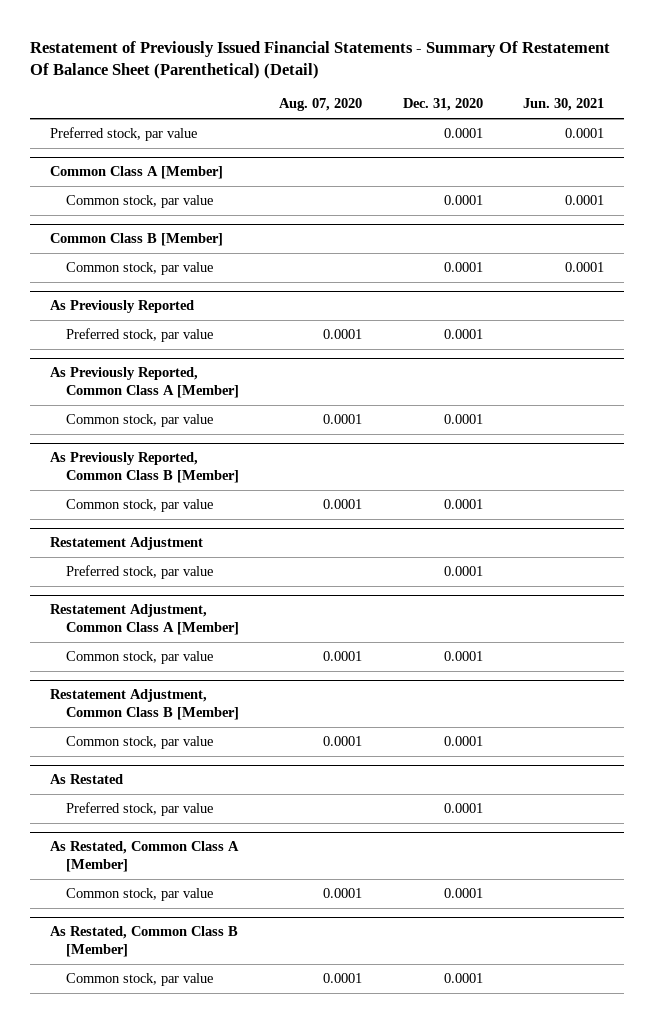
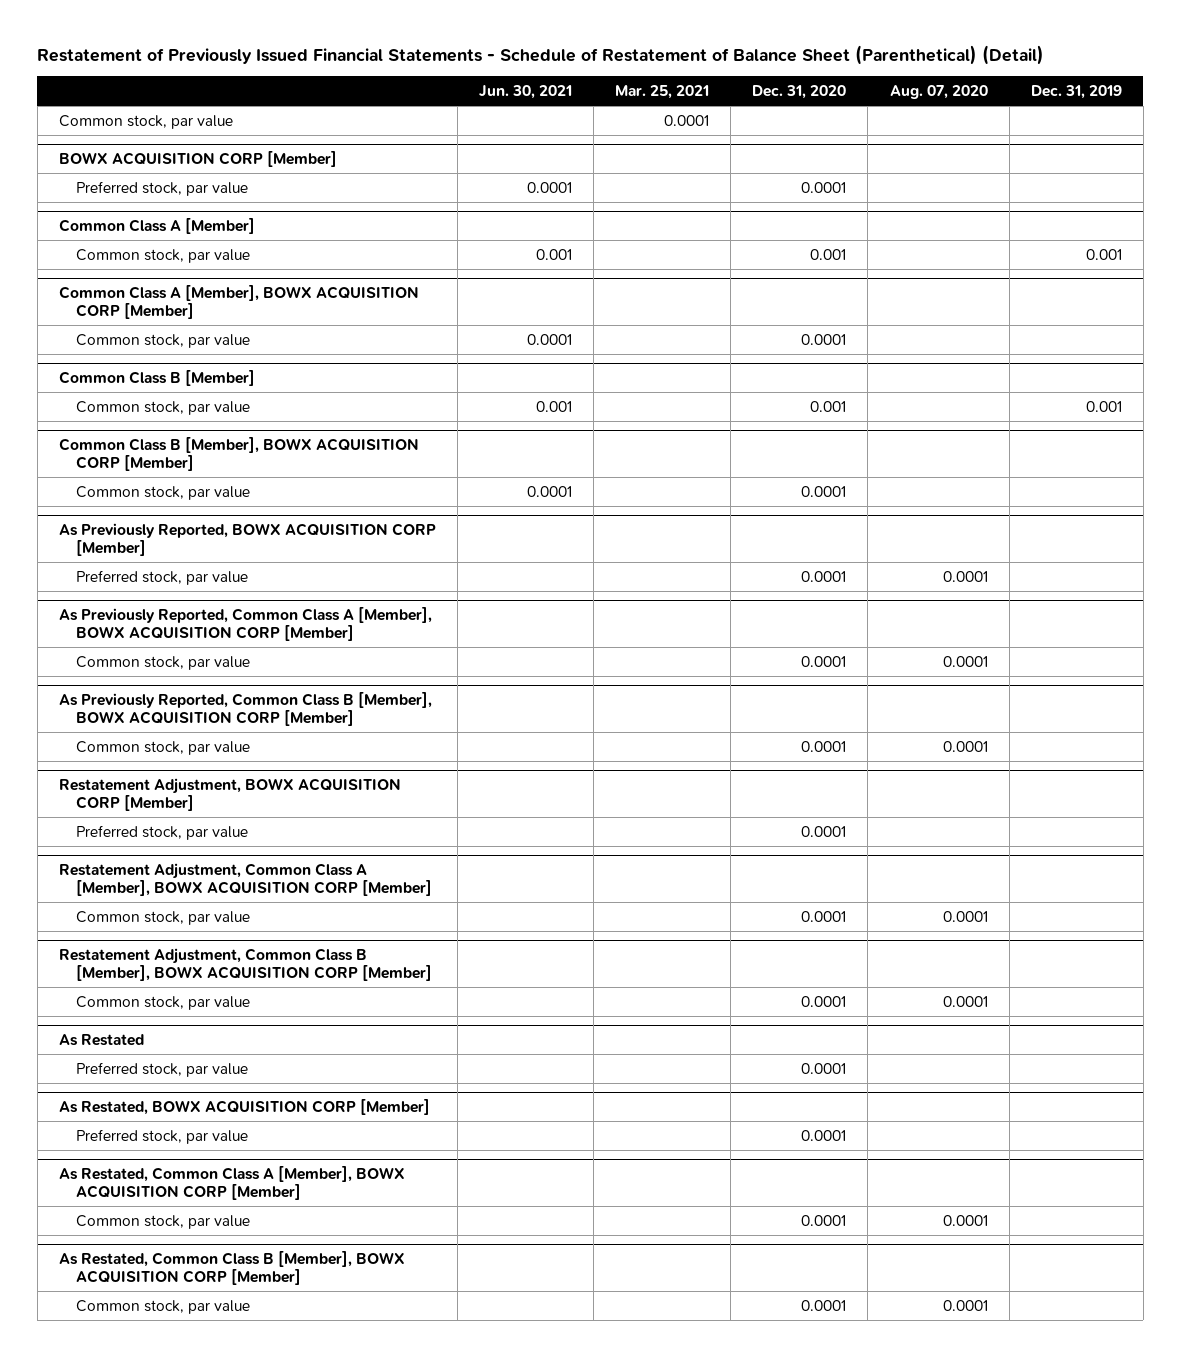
- Restatement of Previously Issued Financial Statements - Summary Of Restatement Of Balance Sheet (Parenthetical) (Detail)
+ Restatement of Previously Issued Financial Statements - Schedule of Restatement of Balance Sheet (Parenthetical) (Detail)
- | Aug. 07, 2020 | Dec. 31, 2020 | Jun. 30, 2021
+ | Jun. 30, 2021 | Mar. 25, 2021 | Dec. 31, 2020 | Aug. 07, 2020 | Dec. 31, 2019
+ Common stock, par value | | 0.0001 | | |
+ BOWX ACQUISITION CORP [Member]
@ Common Class A [Member]
+ Common stock, par value | 0.001 | | 0.001 | | 0.001
+ Common Class A [Member], BOWX ACQUISITION CORP [Member]
@ Common Class B [Member]
+ Common stock, par value | 0.001 | | 0.001 | | 0.001
+ Common Class B [Member], BOWX ACQUISITION CORP [Member]
- As Previously Reported
+ As Previously Reported, BOWX ACQUISITION CORP [Member]
- As Previously Reported, Common Class A [Member]
+ As Previously Reported, Common Class A [Member], BOWX ACQUISITION CORP [Member]
- As Previously Reported, Common Class B [Member]
+ As Previously Reported, Common Class B [Member], BOWX ACQUISITION CORP [Member]
- Restatement Adjustment
+ Restatement Adjustment, BOWX ACQUISITION CORP [Member]
- Restatement Adjustment, Common Class A [Member]
+ Restatement Adjustment, Common Class A [Member], BOWX ACQUISITION CORP [Member]
- Restatement Adjustment, Common Class B [Member]
+ Restatement Adjustment, Common Class B [Member], BOWX ACQUISITION CORP [Member]
- As Restated, Common Class A [Member]
+ As Restated, BOWX ACQUISITION CORP [Member]
+ Preferred stock, par value | | | 0.0001 | |
+ As Restated, Common Class A [Member], BOWX ACQUISITION CORP [Member]
- As Restated, Common Class B [Member]
+ As Restated, Common Class B [Member], BOWX ACQUISITION CORP [Member]

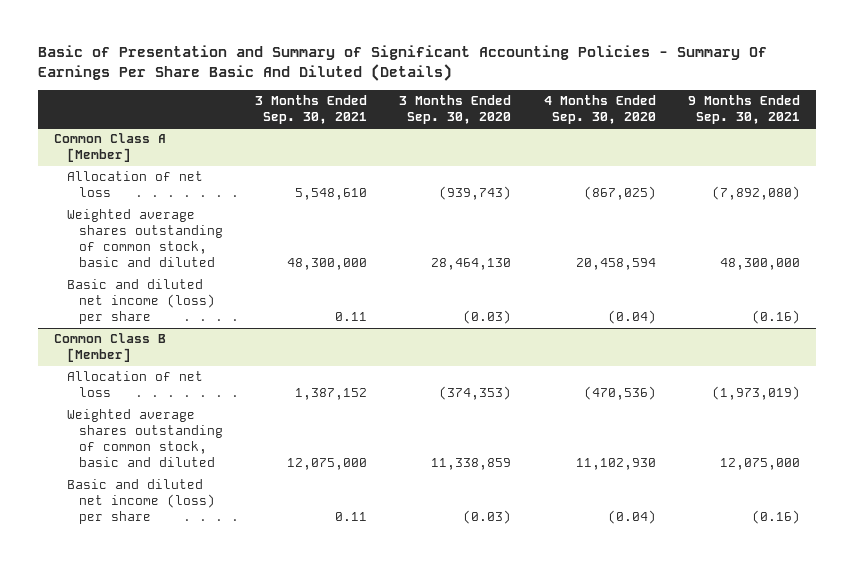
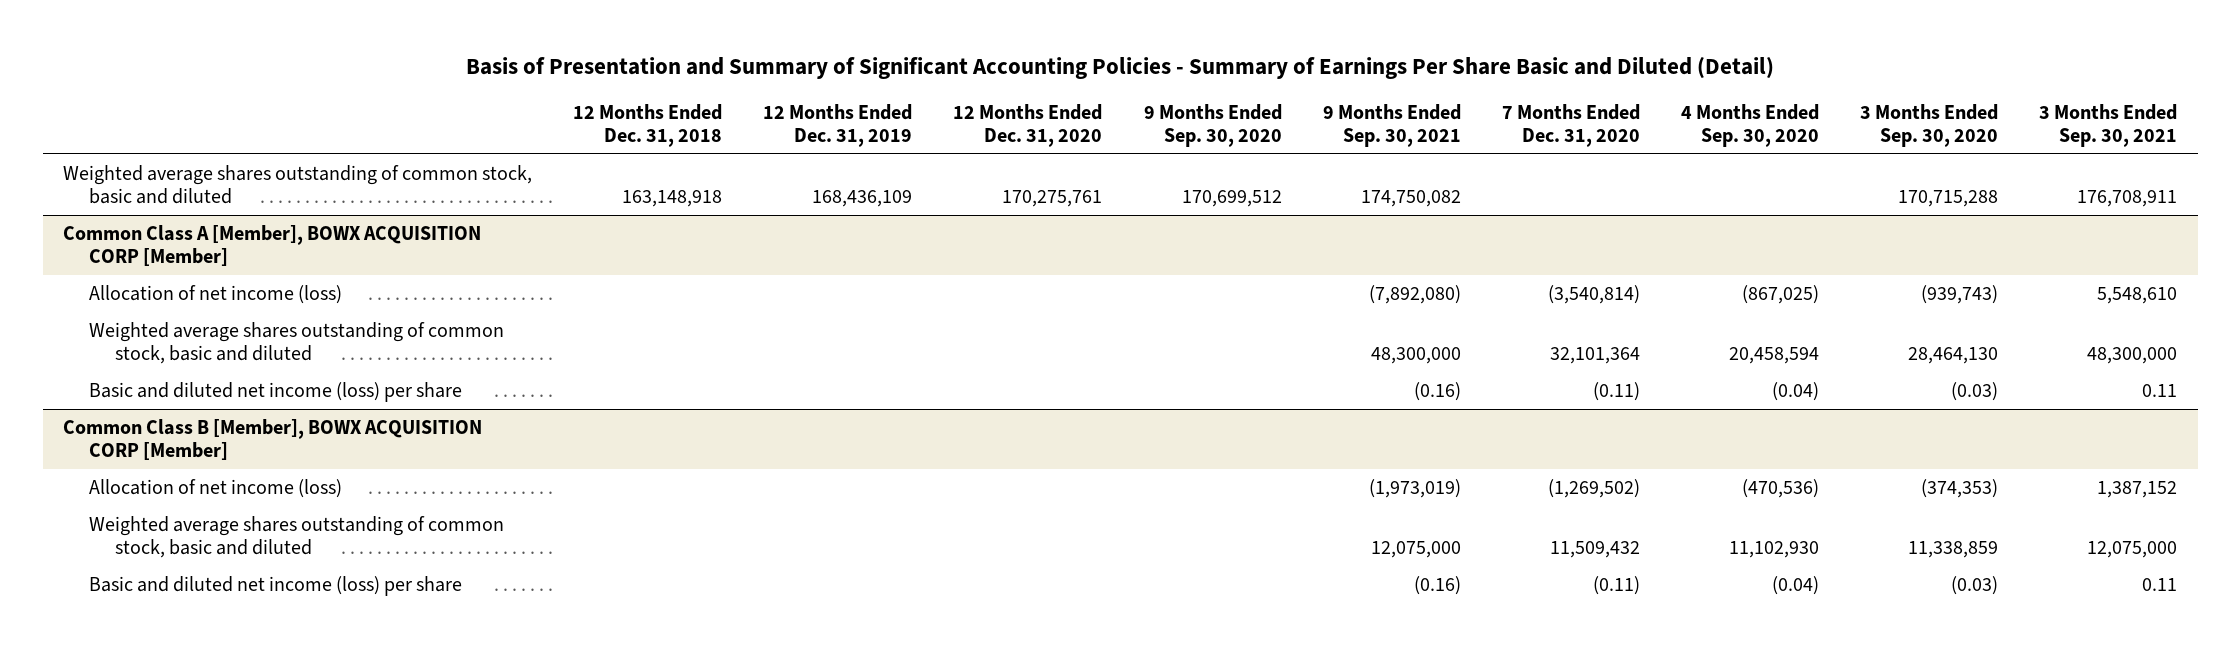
- Basic of Presentation and Summary of Significant Accounting Policies - Summary Of Earnings Per Share Basic And Diluted (Details)
+ Basis of Presentation and Summary of Significant Accounting Policies - Summary of Earnings Per Share Basic and Diluted (Detail)
- | 3 Months Ended Sep. 30, 2021 | 3 Months Ended Sep. 30, 2020 | 4 Months Ended Sep. 30, 2020 | 9 Months Ended Sep. 30, 2021
+ | 12 Months Ended Dec. 31, 2018 | 12 Months Ended Dec. 31, 2019 | 12 Months Ended Dec. 31, 2020 | 9 Months Ended Sep. 30, 2020 | 9 Months Ended Sep. 30, 2021 | 7 Months Ended Dec. 31, 2020 | 4 Months Ended Sep. 30, 2020 | 3 Months Ended Sep. 30, 2020 | 3 Months Ended Sep. 30, 2021
- Common Class A [Member]
- Allocation of net loss | 5,548,610 | (939,743) | (867,025) | (7,892,080)
+ Weighted average shares outstanding of common stock, basic and diluted | 163,148,918 | 168,436,109 | 170,275,761 | 170,699,512 | 174,750,082 | | | 170,715,288 | 176,708,911
+ Common Class A [Member], BOWX ACQUISITION CORP [Member]
+ Allocation of net income (loss) | | | | | (7,892,080) | (3,540,814) | (867,025) | (939,743) | 5,548,610
- Common Class B [Member]
- Allocation of net loss | 1,387,152 | (374,353) | (470,536) | (1,973,019)
+ Common Class B [Member], BOWX ACQUISITION CORP [Member]
+ Allocation of net income (loss) | | | | | (1,973,019) | (1,269,502) | (470,536) | (374,353) | 1,387,152

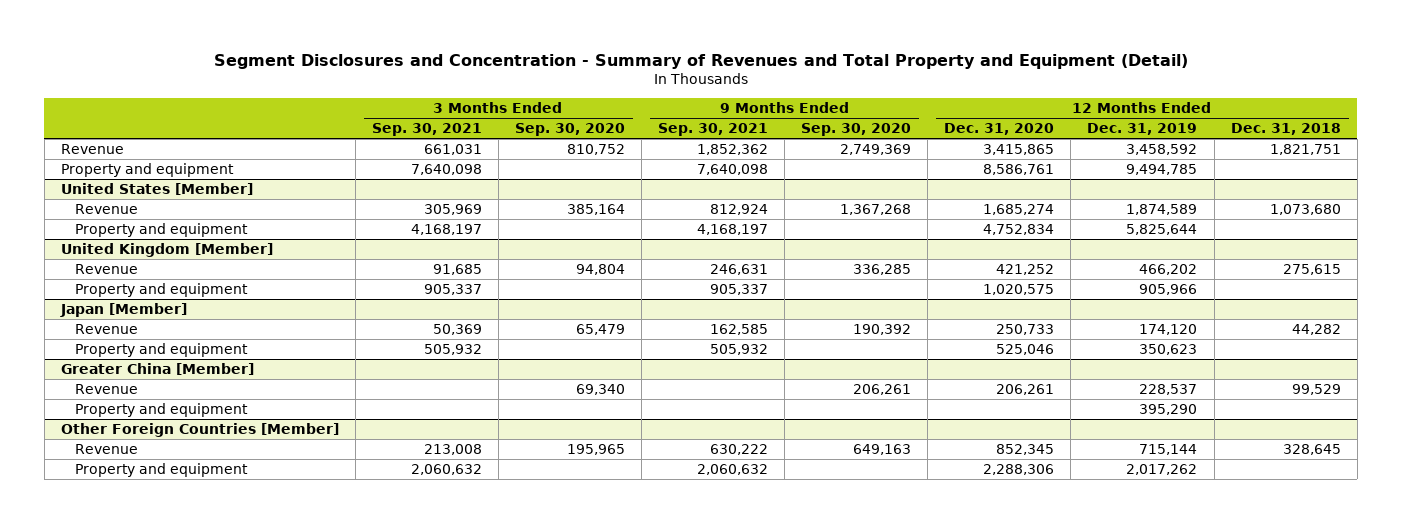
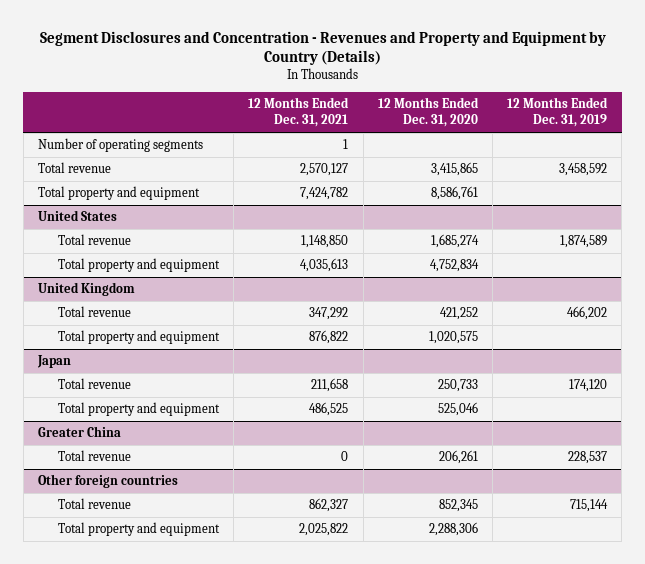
- Segment Disclosures and Concentration - Summary of Revenues and Total Property and Equipment (Detail)
+ Segment Disclosures and Concentration - Revenues and Property and Equipment by Country (Details)
- | 3 Months Ended Sep. 30, 2021 | 3 Months Ended Sep. 30, 2020 | 9 Months Ended Sep. 30, 2021 | 9 Months Ended Sep. 30, 2020 | 12 Months Ended Dec. 31, 2020 | 12 Months Ended Dec. 31, 2019 | 12 Months Ended Dec. 31, 2018
+ | 12 Months Ended Dec. 31, 2021 | 12 Months Ended Dec. 31, 2020 | 12 Months Ended Dec. 31, 2019
- Revenue | 661,031 | 810,752 | 1,852,362 | 2,749,369 | 3,415,865 | 3,458,592 | 1,821,751
- Property and equipment | 7,640,098 | | 7,640,098 | | 8,586,761 | 9,494,785 |
- United States [Member]
- Revenue | 305,969 | 385,164 | 812,924 | 1,367,268 | 1,685,274 | 1,874,589 | 1,073,680
- Property and equipment | 4,168,197 | | 4,168,197 | | 4,752,834 | 5,825,644 |
- United Kingdom [Member]
- Revenue | 91,685 | 94,804 | 246,631 | 336,285 | 421,252 | 466,202 | 275,615
- Property and equipment | 905,337 | | 905,337 | | 1,020,575 | 905,966 |
- Japan [Member]
- Revenue | 50,369 | 65,479 | 162,585 | 190,392 | 250,733 | 174,120 | 44,282
- Property and equipment | 505,932 | | 505,932 | | 525,046 | 350,623 |
- Greater China [Member]
- Revenue | | 69,340 | | 206,261 | 206,261 | 228,537 | 99,529
- Property and equipment | | | | | | 395,290 |
- Other Foreign Countries [Member]
- Revenue | 213,008 | 195,965 | 630,222 | 649,163 | 852,345 | 715,144 | 328,645
- Property and equipment | 2,060,632 | | 2,060,632 | | 2,288,306 | 2,017,262 |
+ Number of operating segments | 1 | |
+ Total revenue | 2,570,127 | 3,415,865 | 3,458,592
+ Total property and equipment | 7,424,782 | 8,586,761 |
+ United States
+ Total revenue | 1,148,850 | 1,685,274 | 1,874,589
+ Total property and equipment | 4,035,613 | 4,752,834 |
+ United Kingdom
+ Total revenue | 347,292 | 421,252 | 466,202
+ Total property and equipment | 876,822 | 1,020,575 |
+ Japan
+ Total revenue | 211,658 | 250,733 | 174,120
+ Total property and equipment | 486,525 | 525,046 |
+ Greater China
+ Total revenue | 0 | 206,261 | 228,537
+ Other foreign countries
+ Total revenue | 862,327 | 852,345 | 715,144
+ Total property and equipment | 2,025,822 | 2,288,306 |

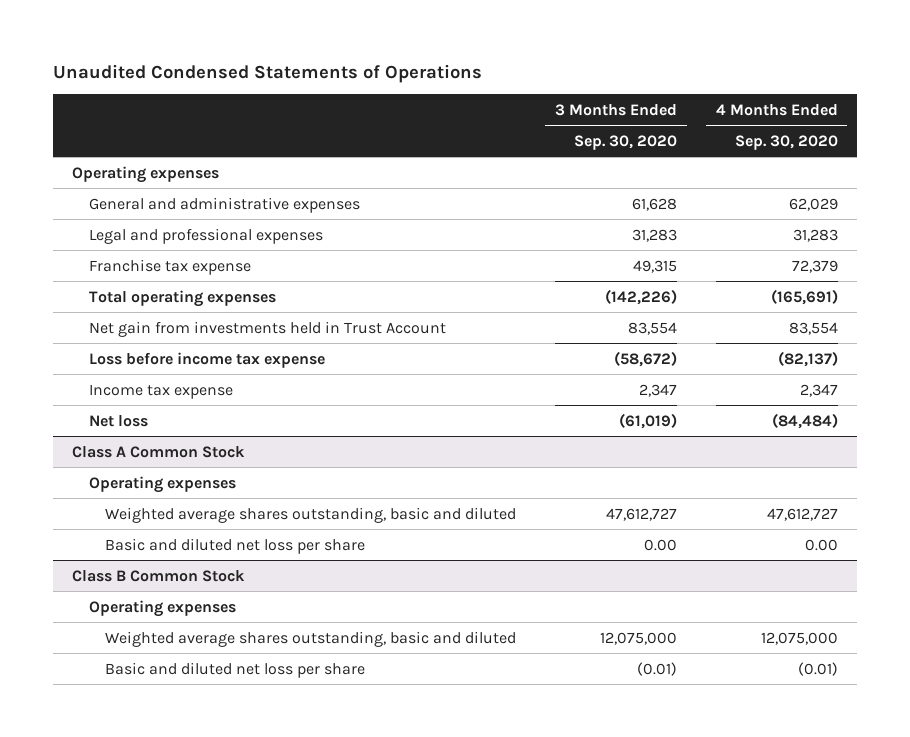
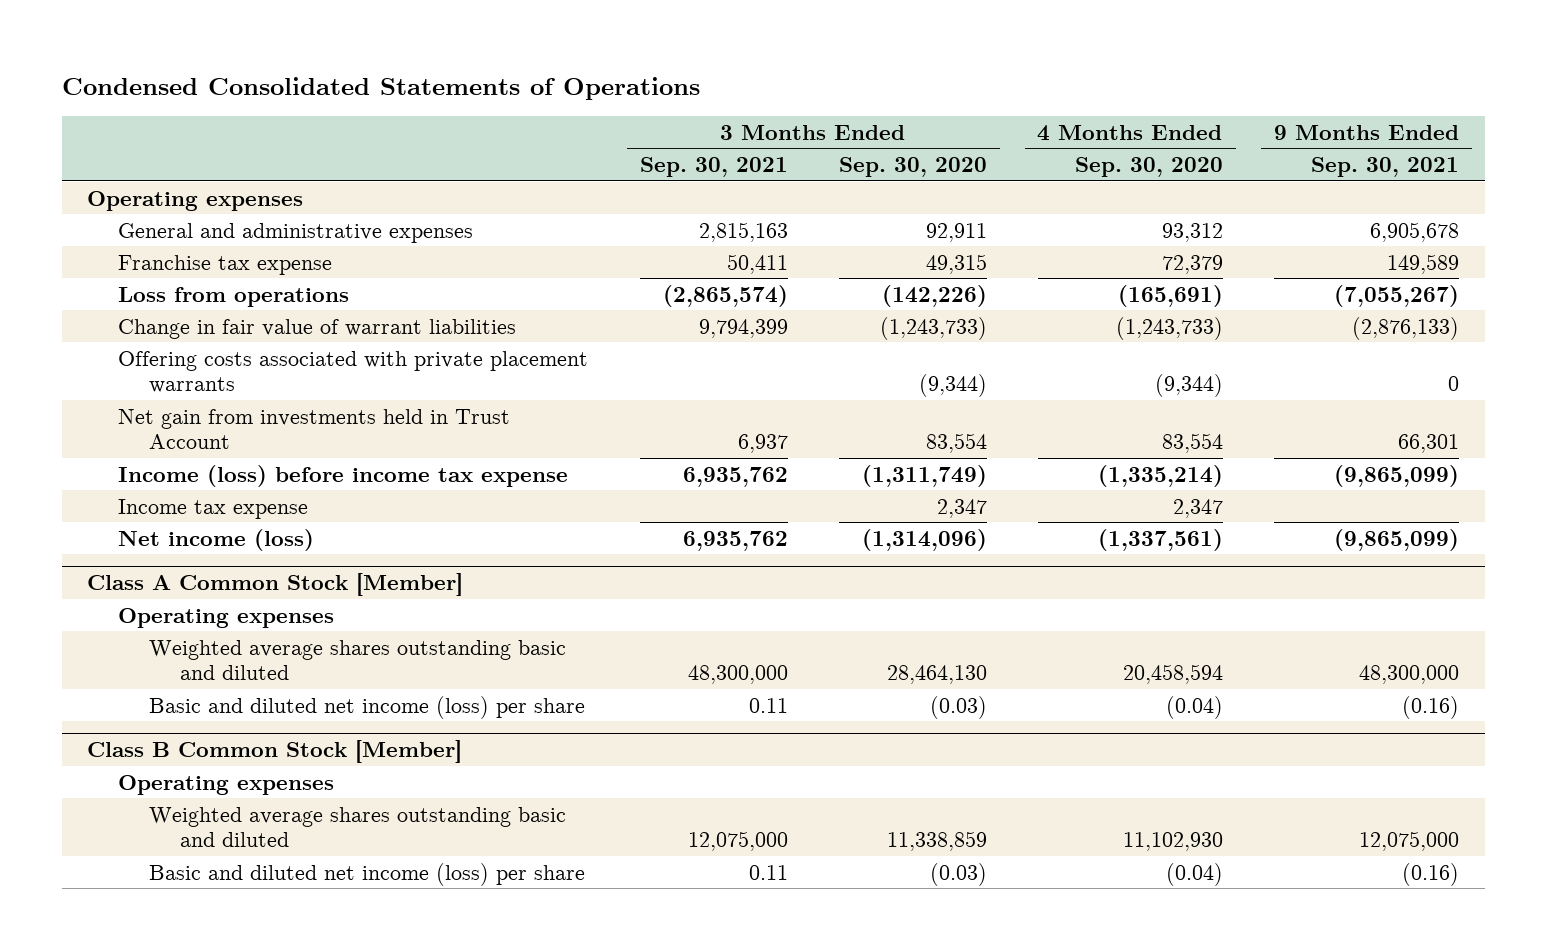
- Unaudited Condensed Statements of Operations
+ Condensed Consolidated Statements of Operations
- | 3 Months Ended Sep. 30, 2020 | 4 Months Ended Sep. 30, 2020
+ | 3 Months Ended Sep. 30, 2021 | 3 Months Ended Sep. 30, 2020 | 4 Months Ended Sep. 30, 2020 | 9 Months Ended Sep. 30, 2021
- General and administrative expenses | 61,628 | 62,029
- Legal and professional expenses | 31,283 | 31,283
+ General and administrative expenses | 2,815,163 | 92,911 | 93,312 | 6,905,678
- Total operating expenses | (142,226) | (165,691)
+ Loss from operations | (2,865,574) | (142,226) | (165,691) | (7,055,267)
+ Change in fair value of warrant liabilities | 9,794,399 | (1,243,733) | (1,243,733) | (2,876,133)
+ Offering costs associated with private placement warrants | | (9,344) | (9,344) | 0
- Loss before income tax expense | (58,672) | (82,137)
+ Income (loss) before income tax expense | 6,935,762 | (1,311,749) | (1,335,214) | (9,865,099)
- Net loss | (61,019) | (84,484)
- Class A Common Stock
+ Net income (loss) | 6,935,762 | (1,314,096) | (1,337,561) | (9,865,099)
+ Class A Common Stock [Member]
- Weighted average shares outstanding, basic and diluted | 47,612,727 | 47,612,727
- Basic and diluted net loss per share | 0.00 | 0.00
- Class B Common Stock
+ Weighted average shares outstanding basic and diluted | 48,300,000 | 28,464,130 | 20,458,594 | 48,300,000
+ Basic and diluted net income (loss) per share | 0.11 | (0.03) | (0.04) | (0.16)
+ Class B Common Stock [Member]
- Weighted average shares outstanding, basic and diluted | 12,075,000 | 12,075,000
- Basic and diluted net loss per share | (0.01) | (0.01)
+ Weighted average shares outstanding basic and diluted | 12,075,000 | 11,338,859 | 11,102,930 | 12,075,000
+ Basic and diluted net income (loss) per share | 0.11 | (0.03) | (0.04) | (0.16)

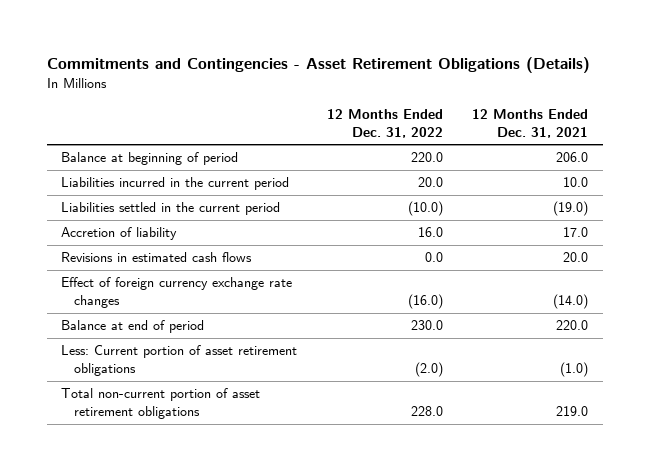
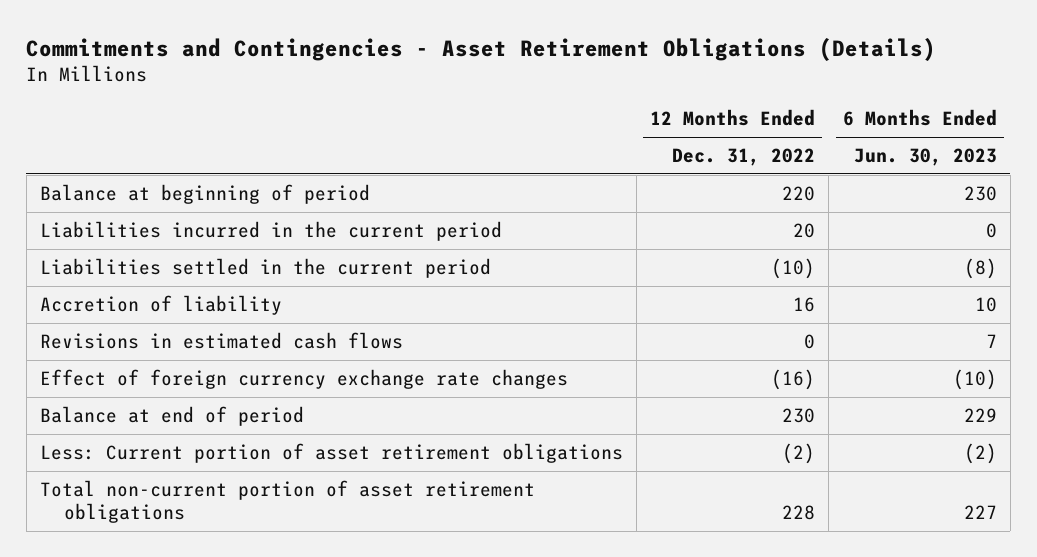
- | 12 Months Ended Dec. 31, 2022 | 12 Months Ended Dec. 31, 2021
+ | 12 Months Ended Dec. 31, 2022 | 6 Months Ended Jun. 30, 2023
- Balance at beginning of period | 220.0 | 206.0
- Liabilities incurred in the current period | 20.0 | 10.0
- Liabilities settled in the current period | (10.0) | (19.0)
- Accretion of liability | 16.0 | 17.0
- Revisions in estimated cash flows | 0.0 | 20.0
- Effect of foreign currency exchange rate changes | (16.0) | (14.0)
- Balance at end of period | 230.0 | 220.0
- Less: Current portion of asset retirement obligations | (2.0) | (1.0)
- Total non-current portion of asset retirement obligations | 228.0 | 219.0
+ Balance at beginning of period | 220 | 230
+ Liabilities incurred in the current period | 20 | 0
+ Liabilities settled in the current period | (10) | (8)
+ Accretion of liability | 16 | 10
+ Revisions in estimated cash flows | 0 | 7
+ Effect of foreign currency exchange rate changes | (16) | (10)
+ Balance at end of period | 230 | 229
+ Less: Current portion of asset retirement obligations | (2) | (2)
+ Total non-current portion of asset retirement obligations | 228 | 227

